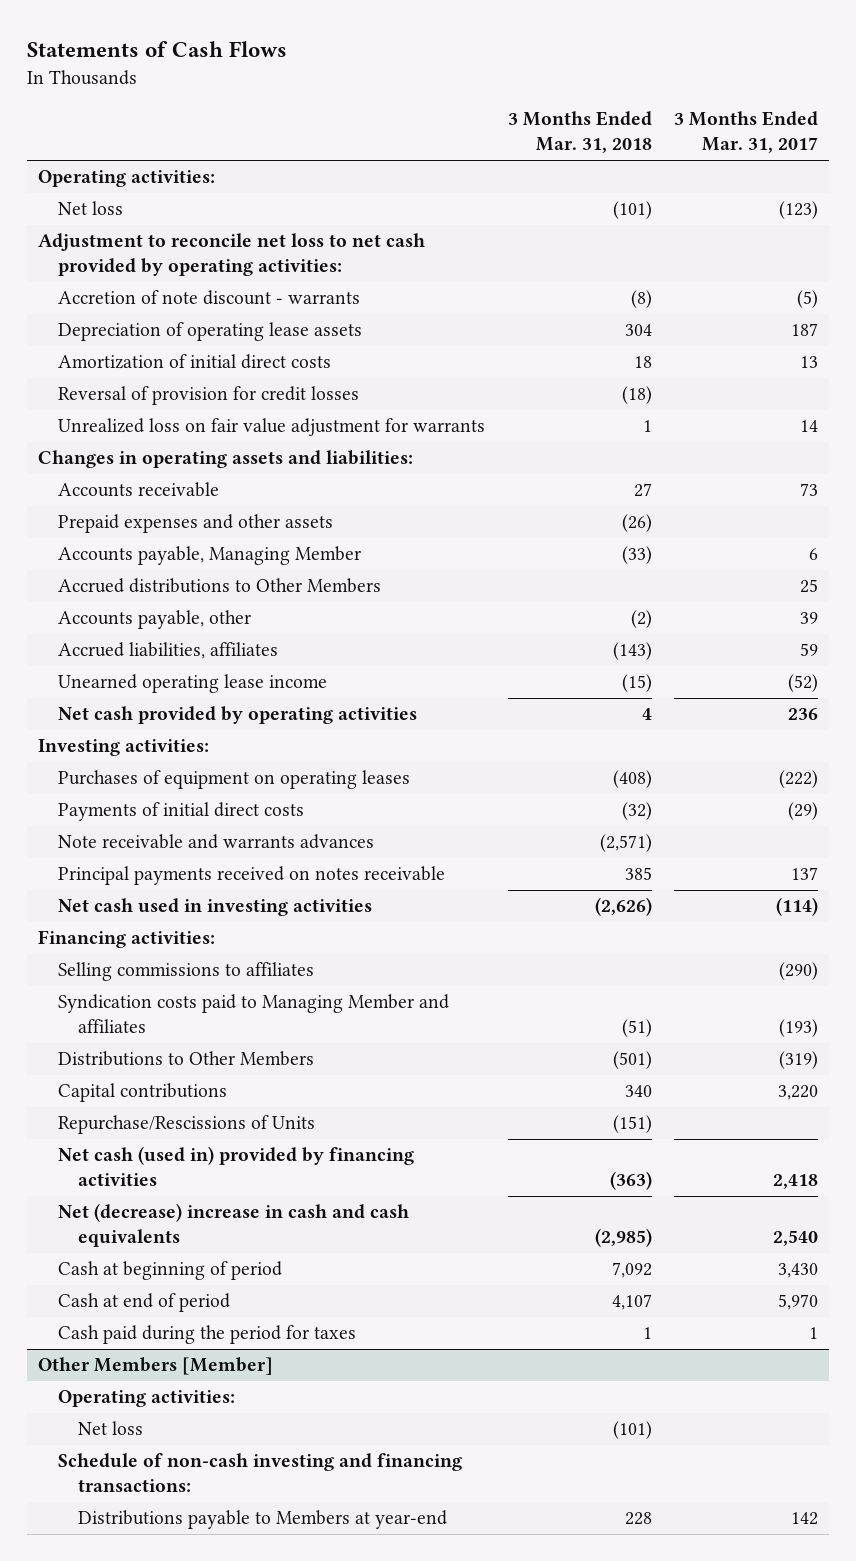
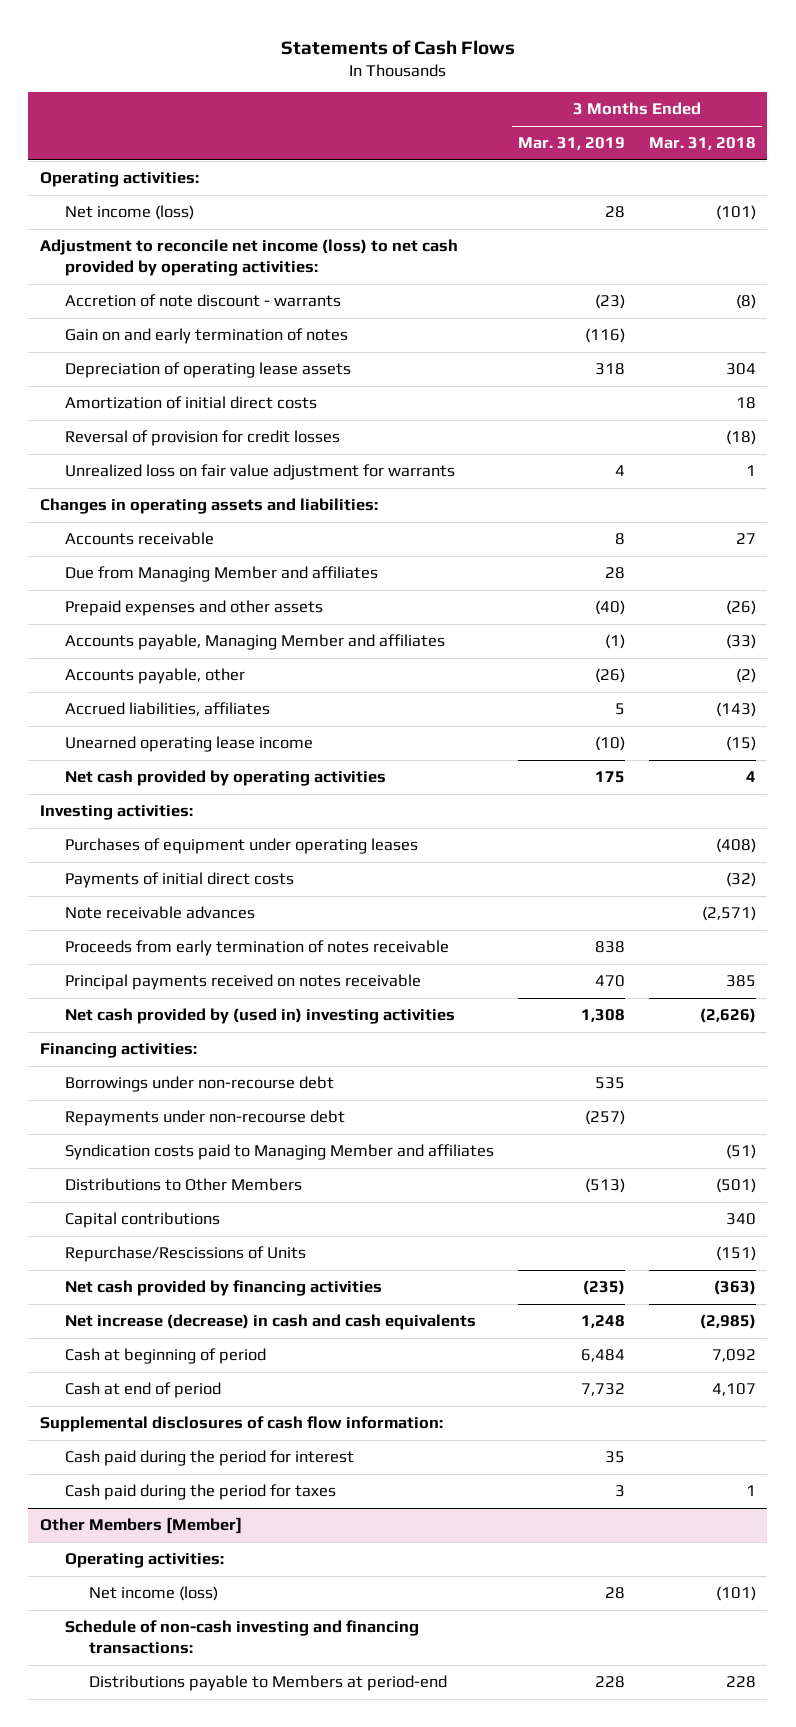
- | 3 Months Ended Mar. 31, 2018 | 3 Months Ended Mar. 31, 2017
+ | 3 Months Ended Mar. 31, 2019 | 3 Months Ended Mar. 31, 2018
- Net loss | (101) | (123)
- Adjustment to reconcile net loss to net cash provided by operating activities:
+ Net income (loss) | 28 | (101)
+ Adjustment to reconcile net income (loss) to net cash provided by operating activities:
+ Gain on and early termination of notes | (116) |
+ Due from Managing Member and affiliates | 28 |
- Accounts payable, Managing Member | (33) | 6
- Accrued distributions to Other Members | | 25
+ Accounts payable, Managing Member and affiliates | (1) | (33)
- Purchases of equipment on operating leases | (408) | (222)
+ Purchases of equipment under operating leases | | (408)
- Note receivable and warrants advances | (2,571) |
+ Note receivable advances | | (2,571)
+ Proceeds from early termination of notes receivable | 838 |
- Net cash used in investing activities | (2,626) | (114)
+ Net cash provided by (used in) investing activities | 1,308 | (2,626)
- Selling commissions to affiliates | | (290)
+ Borrowings under non-recourse debt | 535 |
+ Repayments under non-recourse debt | (257) |
- Net cash (used in) provided by financing activities | (363) | 2,418
- Net (decrease) increase in cash and cash equivalents | (2,985) | 2,540
+ Net cash provided by financing activities | (235) | (363)
+ Net increase (decrease) in cash and cash equivalents | 1,248 | (2,985)
+ Supplemental disclosures of cash flow information:
+ Cash paid during the period for interest | 35 |
@ Other Members [Member]
- Net loss | (101) |
+ Net income (loss) | 28 | (101)
- Distributions payable to Members at year-end | 228 | 142
+ Distributions payable to Members at period-end | 228 | 228

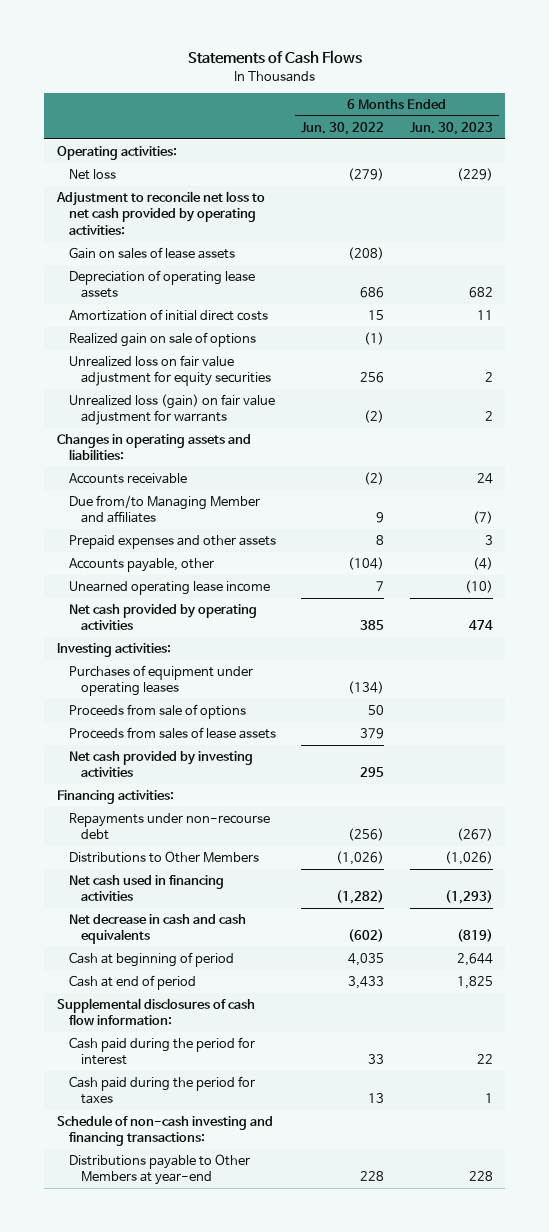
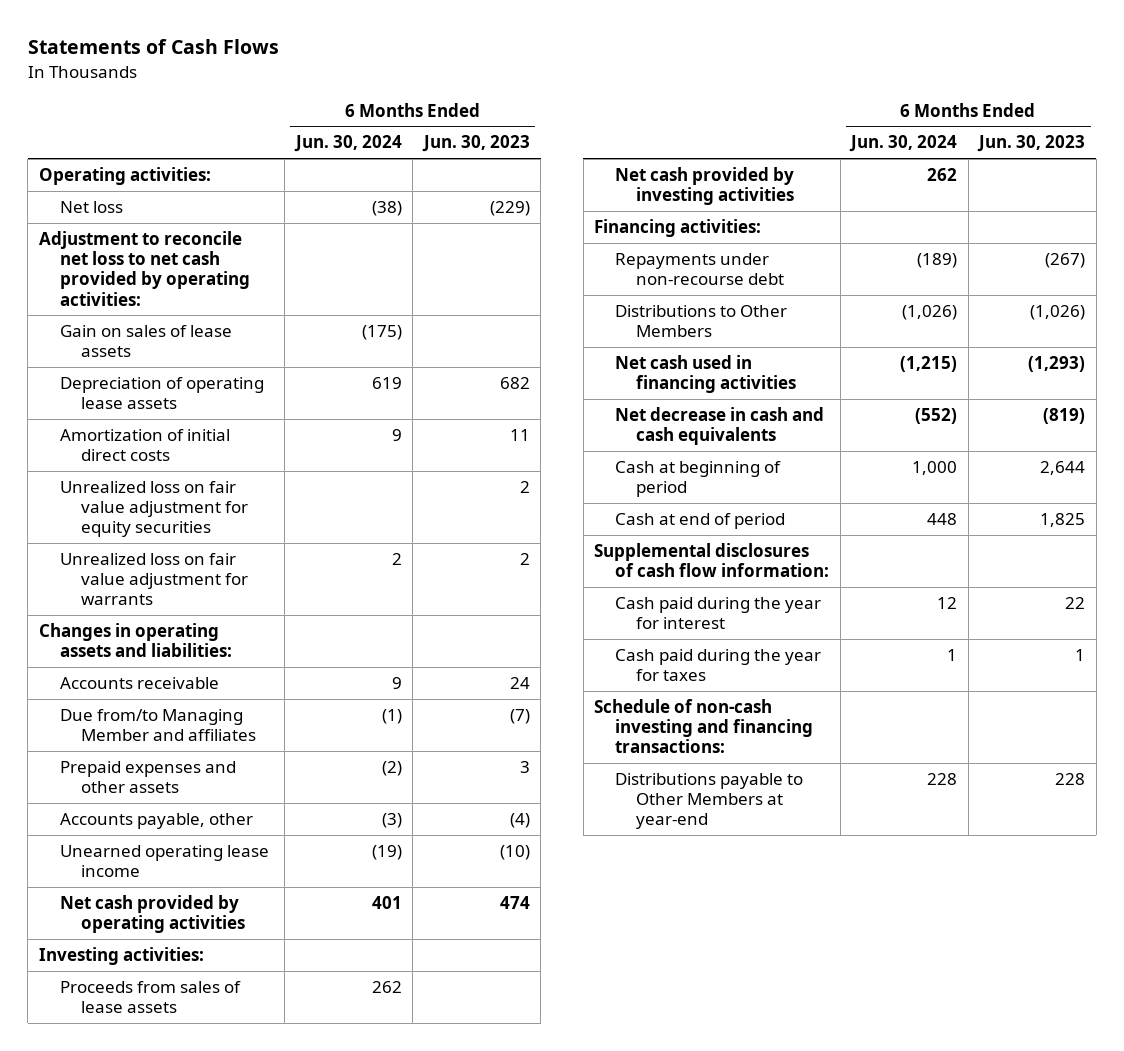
- | 6 Months Ended Jun. 30, 2022 | 6 Months Ended Jun. 30, 2023
+ | 6 Months Ended Jun. 30, 2024 | 6 Months Ended Jun. 30, 2023
- Realized gain on sale of options | (1) |
- Unrealized loss (gain) on fair value adjustment for warrants | (2) | 2
+ Unrealized loss on fair value adjustment for warrants | 2 | 2
- Purchases of equipment under operating leases | (134) |
- Proceeds from sale of options | 50 |
- Cash paid during the period for interest | 33 | 22
- Cash paid during the period for taxes | 13 | 1
+ Cash paid during the year for interest | 12 | 22
+ Cash paid during the year for taxes | 1 | 1

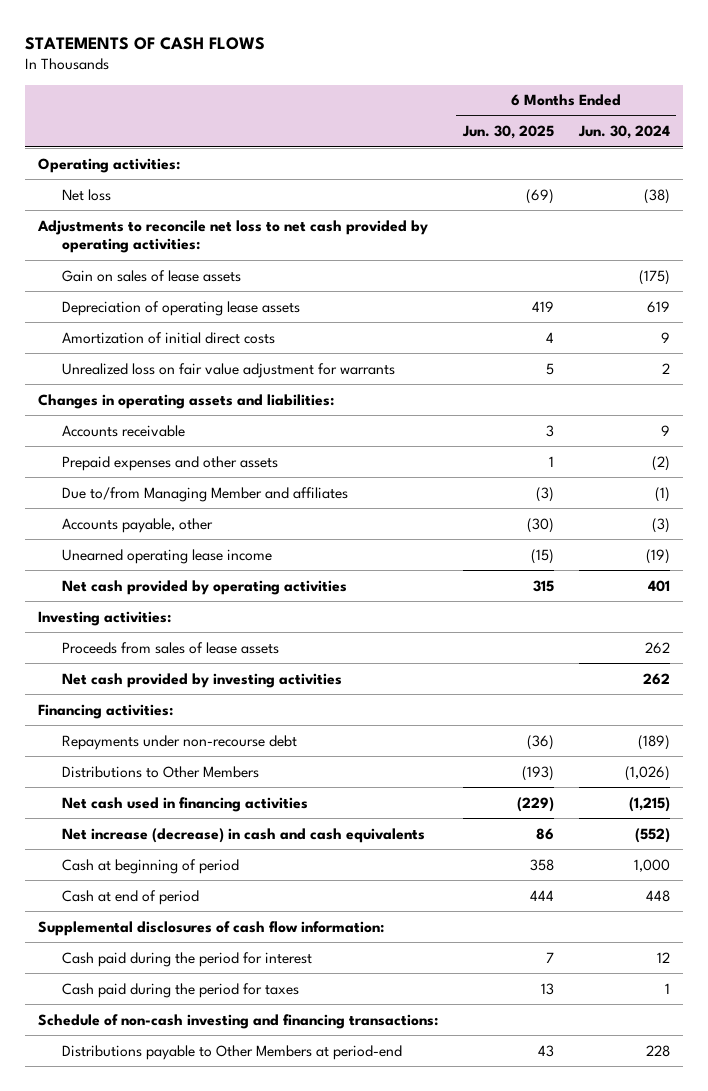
- Statements of Cash Flows
+ STATEMENTS OF CASH FLOWS
- | 6 Months Ended Jun. 30, 2024 | 6 Months Ended Jun. 30, 2023
+ | 6 Months Ended Jun. 30, 2025 | 6 Months Ended Jun. 30, 2024
- Adjustment to reconcile net loss to net cash provided by operating activities:
+ Adjustments to reconcile net loss to net cash provided by operating activities:
- Unrealized loss on fair value adjustment for equity securities | | 2
- Due from/to Managing Member and affiliates | (1) | (7)
+ Due to/from Managing Member and affiliates | (3) | (1)
- Net decrease in cash and cash equivalents | (552) | (819)
+ Net increase (decrease) in cash and cash equivalents | 86 | (552)
- Cash paid during the year for interest | 12 | 22
- Cash paid during the year for taxes | 1 | 1
+ Cash paid during the period for interest | 7 | 12
+ Cash paid during the period for taxes | 13 | 1
- Distributions payable to Other Members at year-end | 228 | 228
+ Distributions payable to Other Members at period-end | 43 | 228

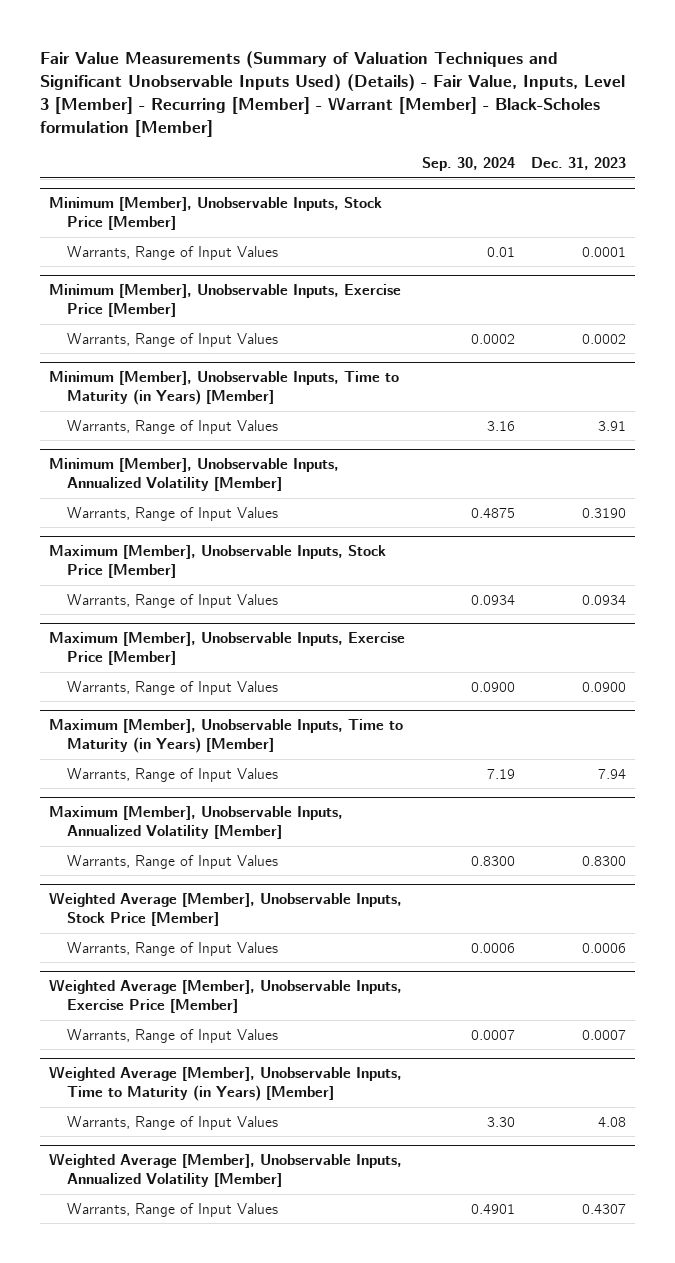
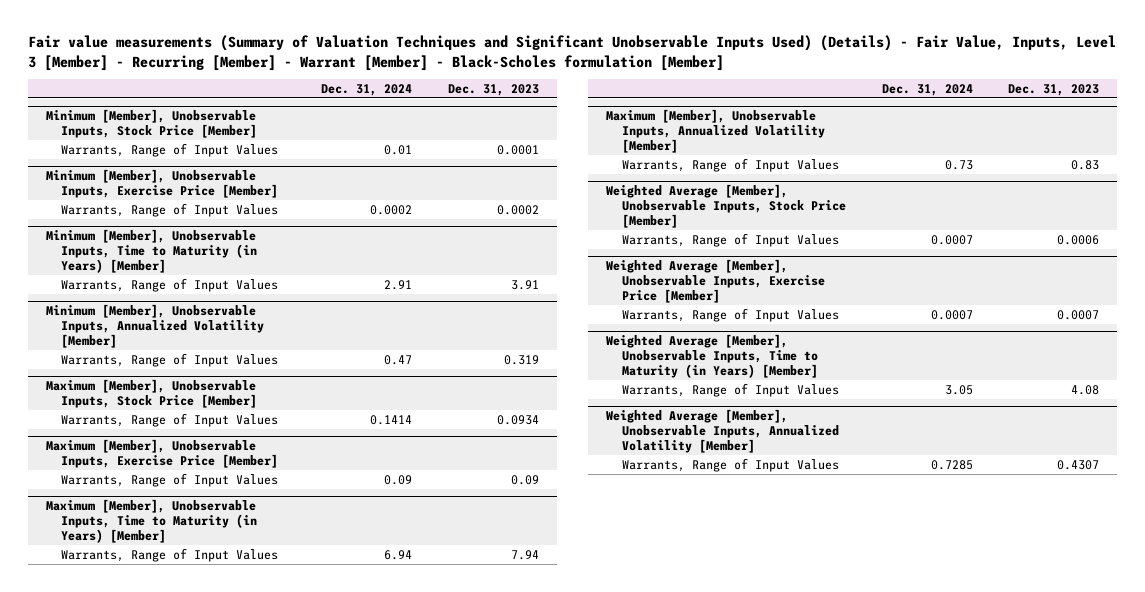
- Fair Value Measurements (Summary of Valuation Techniques and Significant Unobservable Inputs Used) (Details) - Fair Value, Inputs, Level 3 [Member] - Recurring [Member] - Warrant [Member] - Black-Scholes formulation [Member]
+ Fair value measurements (Summary of Valuation Techniques and Significant Unobservable Inputs Used) (Details) - Fair Value, Inputs, Level 3 [Member] - Recurring [Member] - Warrant [Member] - Black-Scholes formulation [Member]
- | Sep. 30, 2024 | Dec. 31, 2023
+ | Dec. 31, 2024 | Dec. 31, 2023
@ Minimum [Member], Unobservable Inputs, Annualized Volatility [Member]
- Warrants, Range of Input Values | 0.4875 | 0.3190
+ Warrants, Range of Input Values | 0.47 | 0.319
@ Maximum [Member], Unobservable Inputs, Exercise Price [Member]
- Warrants, Range of Input Values | 0.0900 | 0.0900
+ Warrants, Range of Input Values | 0.09 | 0.09
@ Maximum [Member], Unobservable Inputs, Annualized Volatility [Member]
- Warrants, Range of Input Values | 0.8300 | 0.8300
+ Warrants, Range of Input Values | 0.73 | 0.83

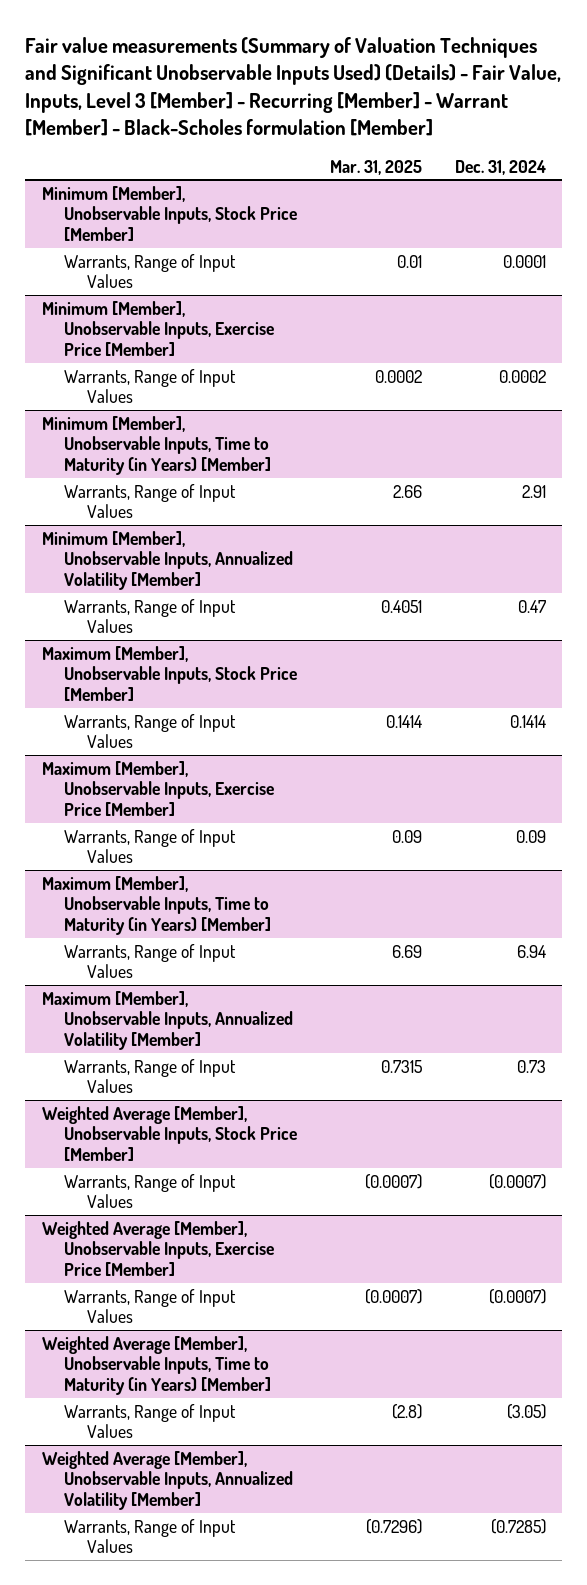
- | Dec. 31, 2024 | Dec. 31, 2023
+ | Mar. 31, 2025 | Dec. 31, 2024
@ Minimum [Member], Unobservable Inputs, Stock Price [Member]
- Warrants, Range of Input Values | 0.01 | 0.0001
+ Warrants, Range of Input Values | 0.01 | 0.0001
@ Weighted Average [Member], Unobservable Inputs, Stock Price [Member]
- Warrants, Range of Input Values | 0.0007 | 0.0006
+ Warrants, Range of Input Values | (0.0007) | (0.0007)
@ Weighted Average [Member], Unobservable Inputs, Exercise Price [Member]
- Warrants, Range of Input Values | 0.0007 | 0.0007
+ Warrants, Range of Input Values | (0.0007) | (0.0007)
@ Weighted Average [Member], Unobservable Inputs, Time to Maturity (in Years) [Member]
- Warrants, Range of Input Values | 3.05 | 4.08
+ Warrants, Range of Input Values | (2.8) | (3.05)
@ Weighted Average [Member], Unobservable Inputs, Annualized Volatility [Member]
- Warrants, Range of Input Values | 0.7285 | 0.4307
+ Warrants, Range of Input Values | (0.7296) | (0.7285)

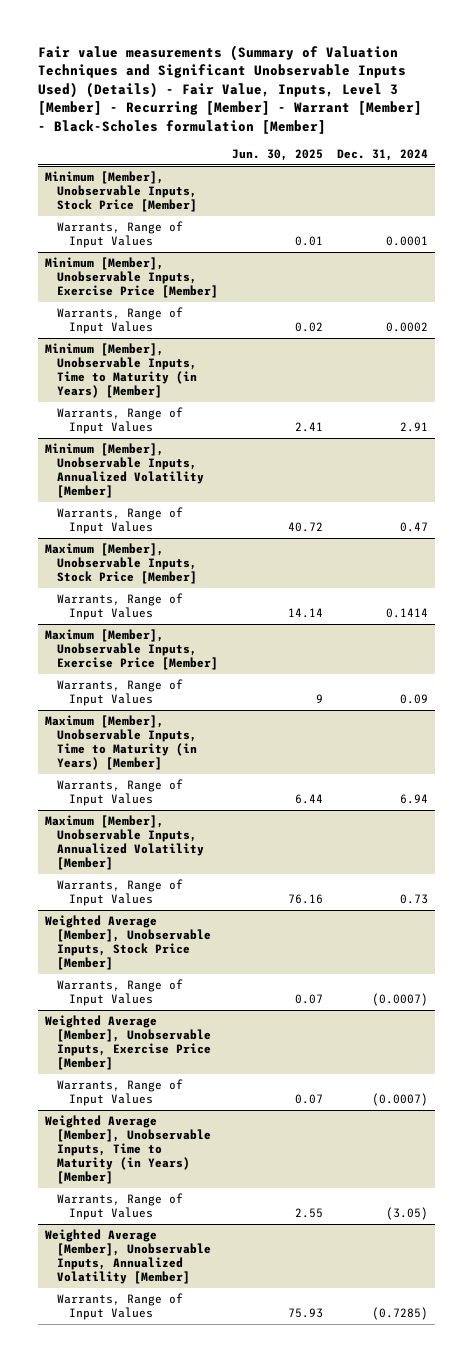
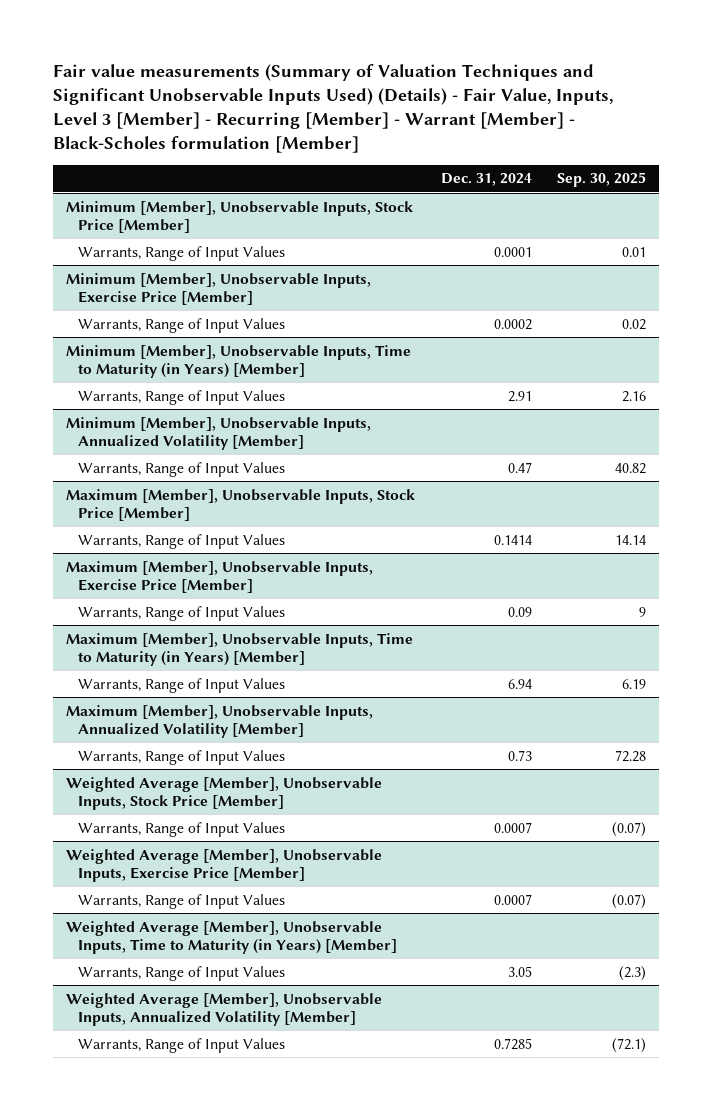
- | Jun. 30, 2025 | Dec. 31, 2024
+ | Dec. 31, 2024 | Sep. 30, 2025
@ Weighted Average [Member], Unobservable Inputs, Stock Price [Member]
- Warrants, Range of Input Values | 0.07 | (0.0007)
+ Warrants, Range of Input Values | 0.0007 | (0.07)
@ Weighted Average [Member], Unobservable Inputs, Exercise Price [Member]
- Warrants, Range of Input Values | 0.07 | (0.0007)
+ Warrants, Range of Input Values | 0.0007 | (0.07)
@ Weighted Average [Member], Unobservable Inputs, Time to Maturity (in Years) [Member]
- Warrants, Range of Input Values | 2.55 | (3.05)
+ Warrants, Range of Input Values | 3.05 | (2.3)
@ Weighted Average [Member], Unobservable Inputs, Annualized Volatility [Member]
- Warrants, Range of Input Values | 75.93 | (0.7285)
+ Warrants, Range of Input Values | 0.7285 | (72.1)

